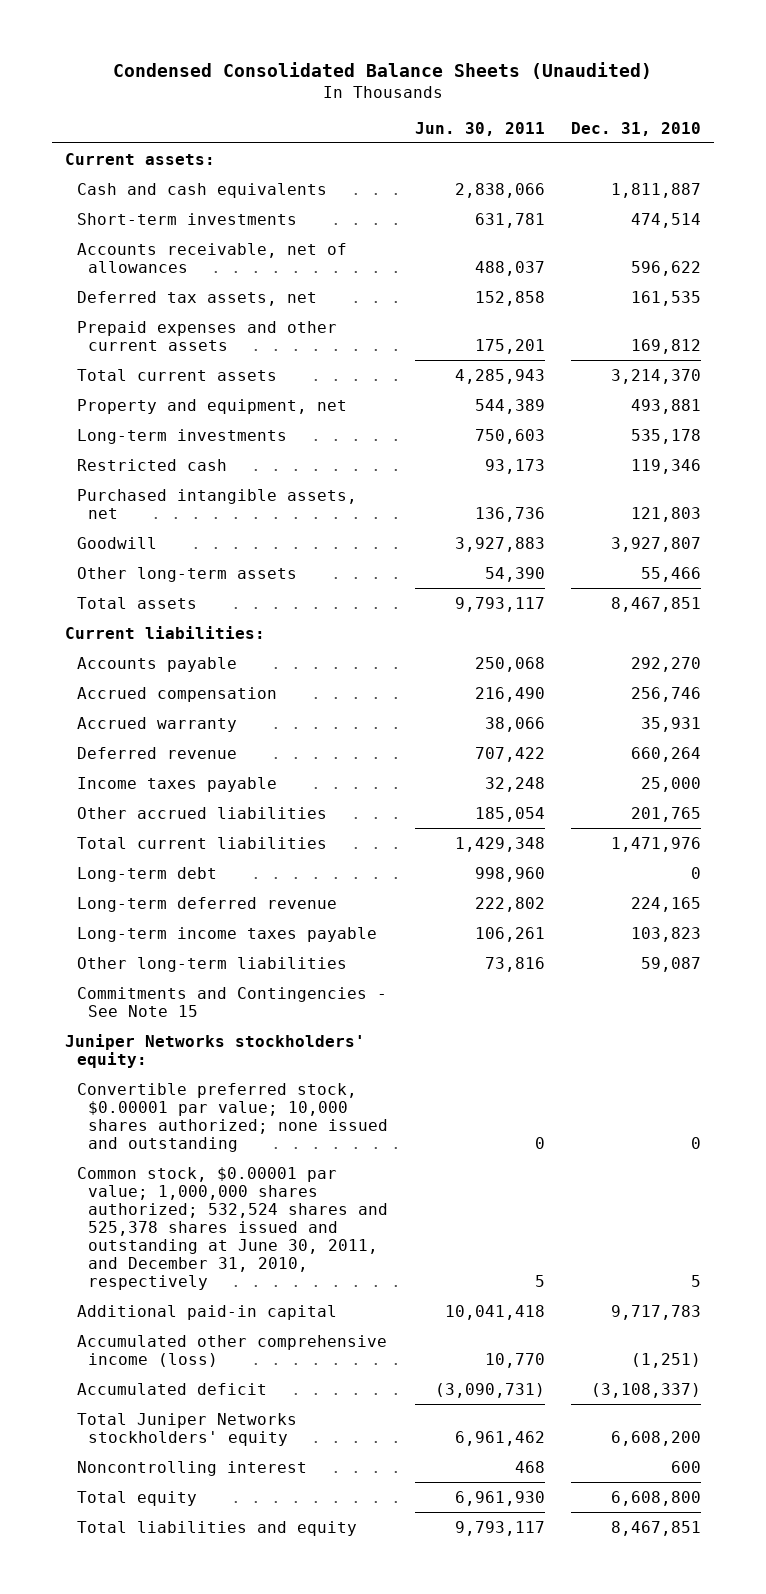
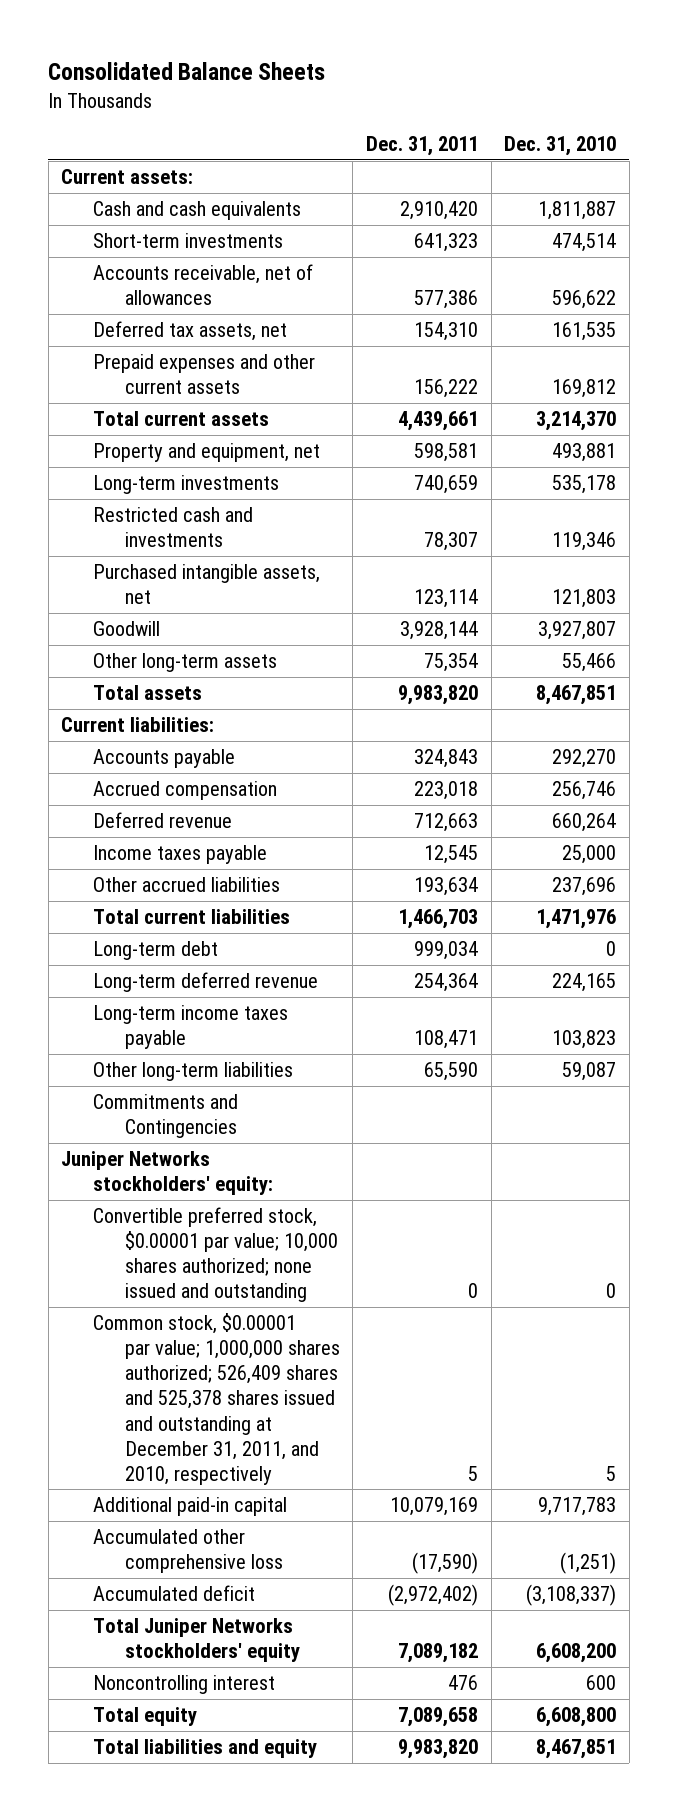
- Condensed Consolidated Balance Sheets (Unaudited)
+ Consolidated Balance Sheets
- | Jun. 30, 2011 | Dec. 31, 2010
+ | Dec. 31, 2011 | Dec. 31, 2010
- Restricted cash | 93,173 | 119,346
+ Restricted cash and investments | 78,307 | 119,346
- Accrued warranty | 38,066 | 35,931
- Other accrued liabilities | 185,054 | 201,765
+ Other accrued liabilities | 193,634 | 237,696
- Commitments and Contingencies - See Note 15
+ Commitments and Contingencies
- Common stock, $0.00001 par value; 1,000,000 shares authorized; 532,524 shares and 525,378 shares issued and outstanding at June 30, 2011, and December 31, 2010, respectively | 5 | 5
+ Common stock, $0.00001 par value; 1,000,000 shares authorized; 526,409 shares and 525,378 shares issued and outstanding at December 31, 2011, and 2010, respectively | 5 | 5
- Accumulated other comprehensive income (loss) | 10,770 | (1,251)
+ Accumulated other comprehensive loss | (17,590) | (1,251)

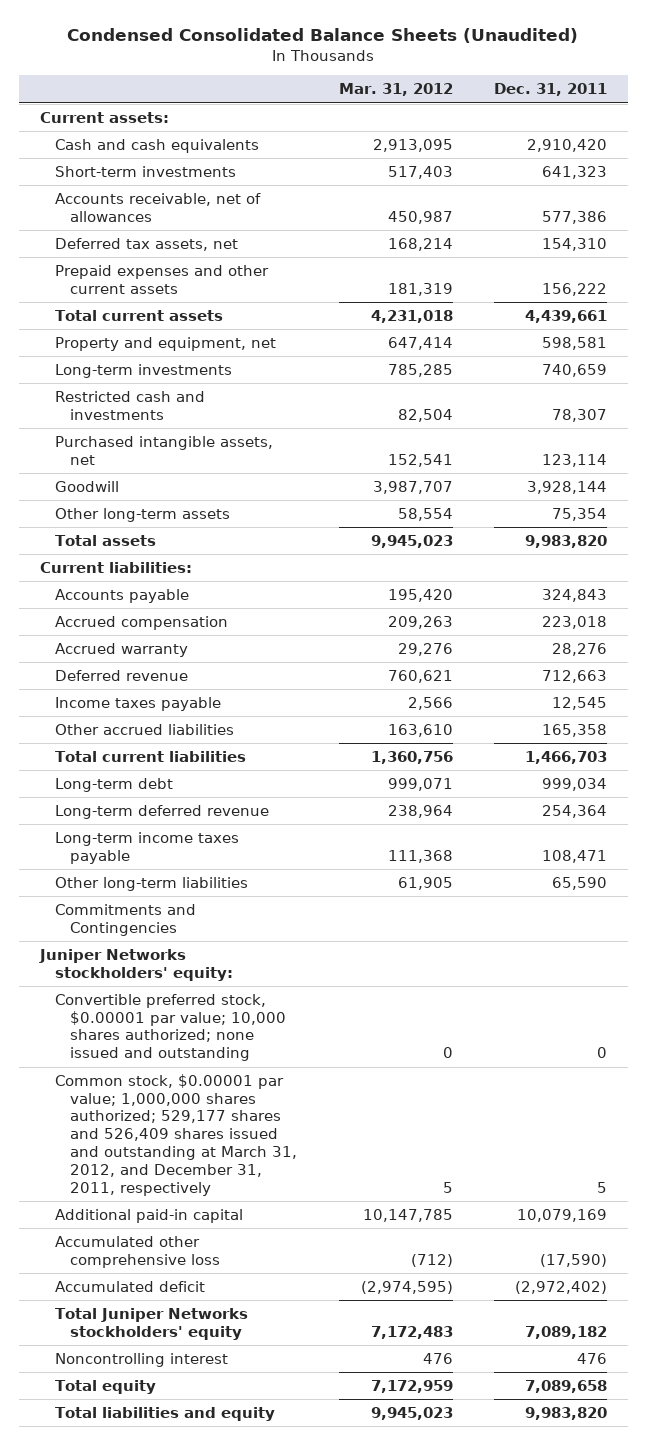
- Consolidated Balance Sheets
+ Condensed Consolidated Balance Sheets (Unaudited)
- | Dec. 31, 2011 | Dec. 31, 2010
+ | Mar. 31, 2012 | Dec. 31, 2011
+ Accrued warranty | 29,276 | 28,276
- Other accrued liabilities | 193,634 | 237,696
+ Other accrued liabilities | 163,610 | 165,358
- Common stock, $0.00001 par value; 1,000,000 shares authorized; 526,409 shares and 525,378 shares issued and outstanding at December 31, 2011, and 2010, respectively | 5 | 5
+ Common stock, $0.00001 par value; 1,000,000 shares authorized; 529,177 shares and 526,409 shares issued and outstanding at March 31, 2012, and December 31, 2011, respectively | 5 | 5

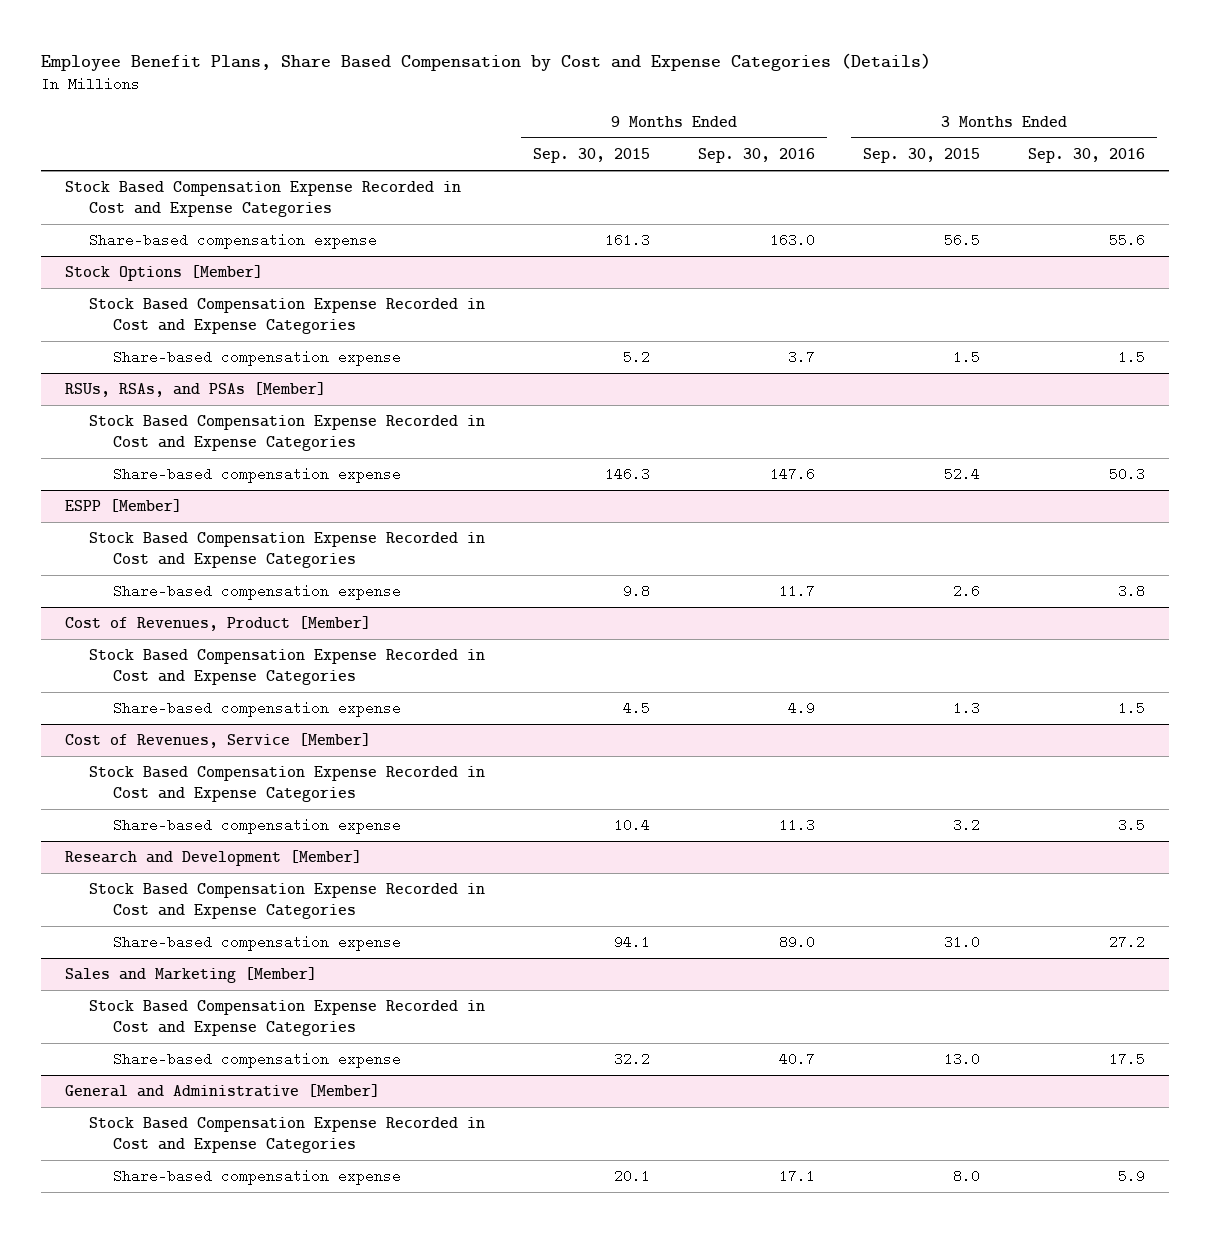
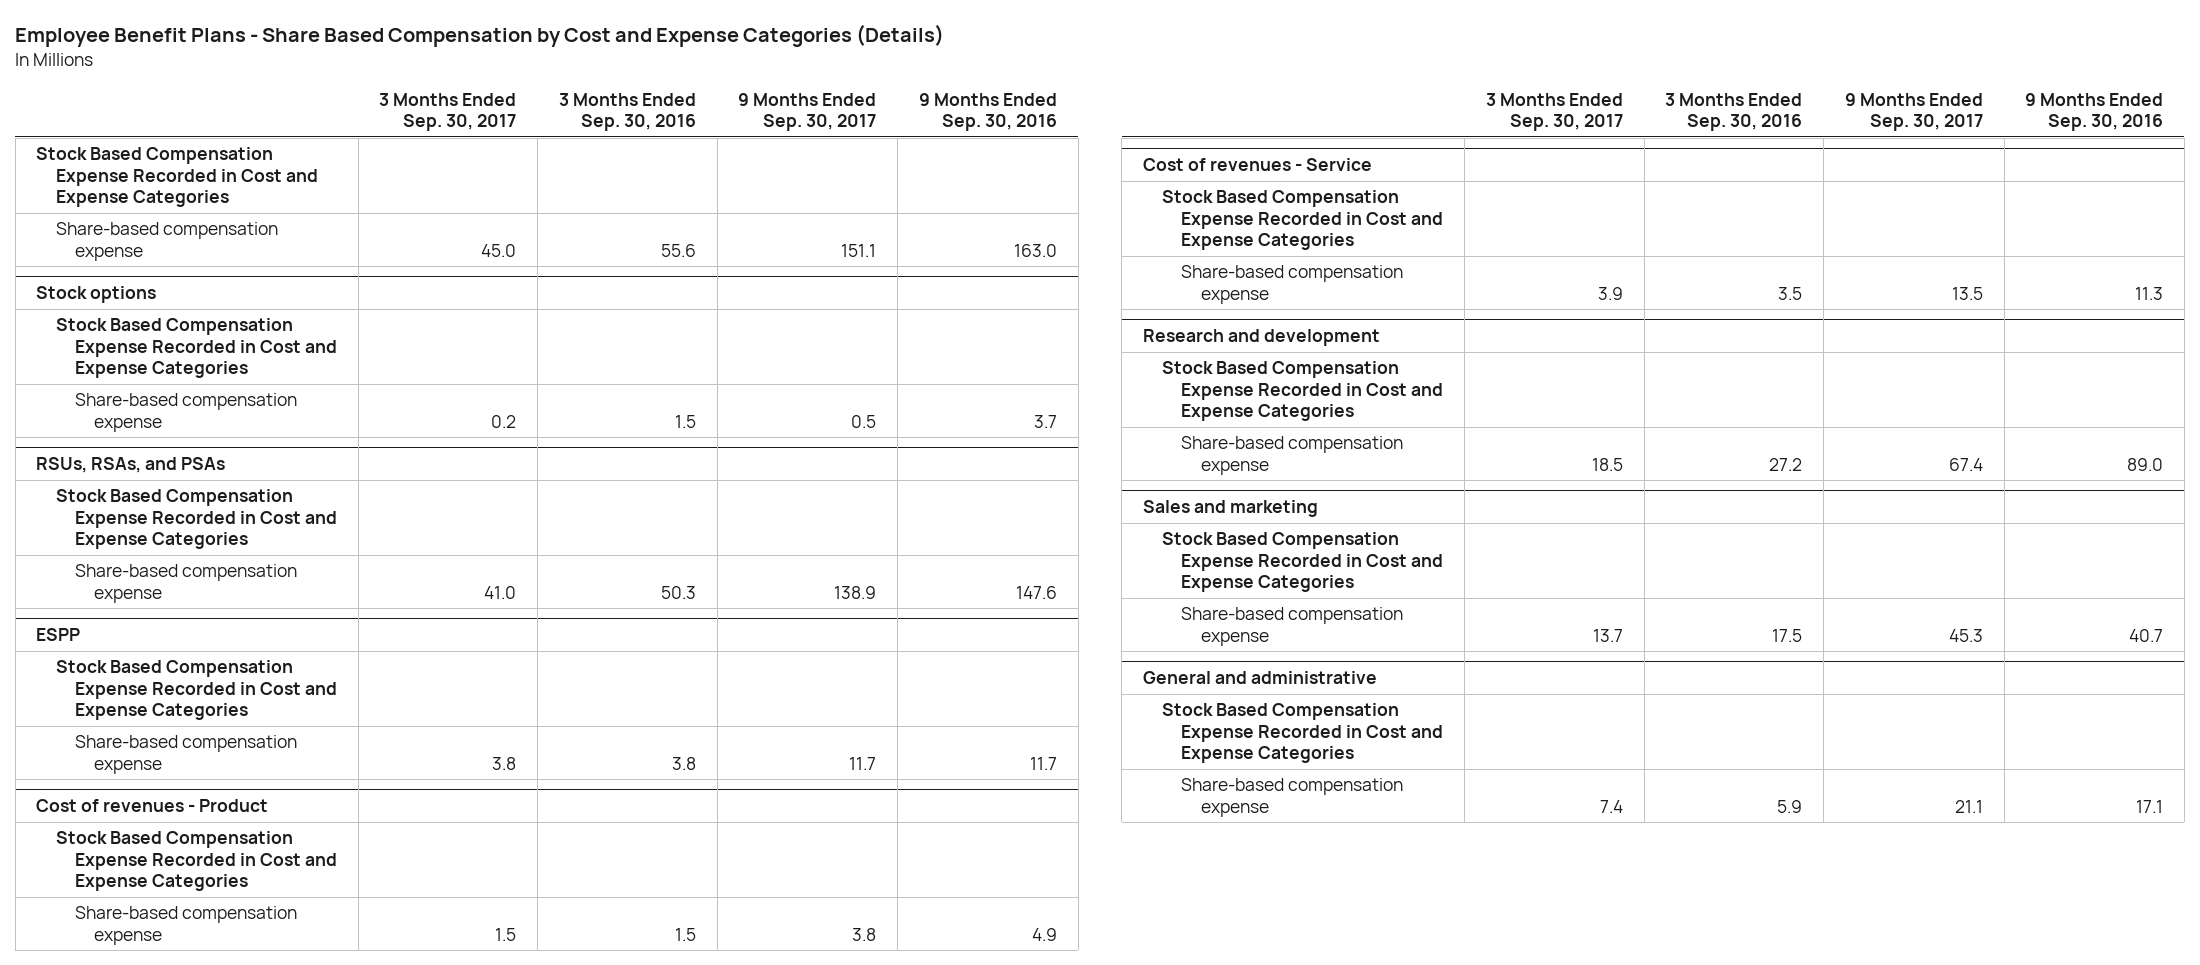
- Employee Benefit Plans, Share Based Compensation by Cost and Expense Categories (Details)
+ Employee Benefit Plans - Share Based Compensation by Cost and Expense Categories (Details)
- | 9 Months Ended Sep. 30, 2015 | 9 Months Ended Sep. 30, 2016 | 3 Months Ended Sep. 30, 2015 | 3 Months Ended Sep. 30, 2016
+ | 3 Months Ended Sep. 30, 2017 | 3 Months Ended Sep. 30, 2016 | 9 Months Ended Sep. 30, 2017 | 9 Months Ended Sep. 30, 2016
- Stock Options [Member]
+ Stock options
- RSUs, RSAs, and PSAs [Member]
+ RSUs, RSAs, and PSAs
- ESPP [Member]
+ ESPP
- Cost of Revenues, Product [Member]
+ Cost of revenues - Product
- Cost of Revenues, Service [Member]
+ Cost of revenues - Service
- Research and Development [Member]
+ Research and development
- Sales and Marketing [Member]
+ Sales and marketing
- General and Administrative [Member]
+ General and administrative

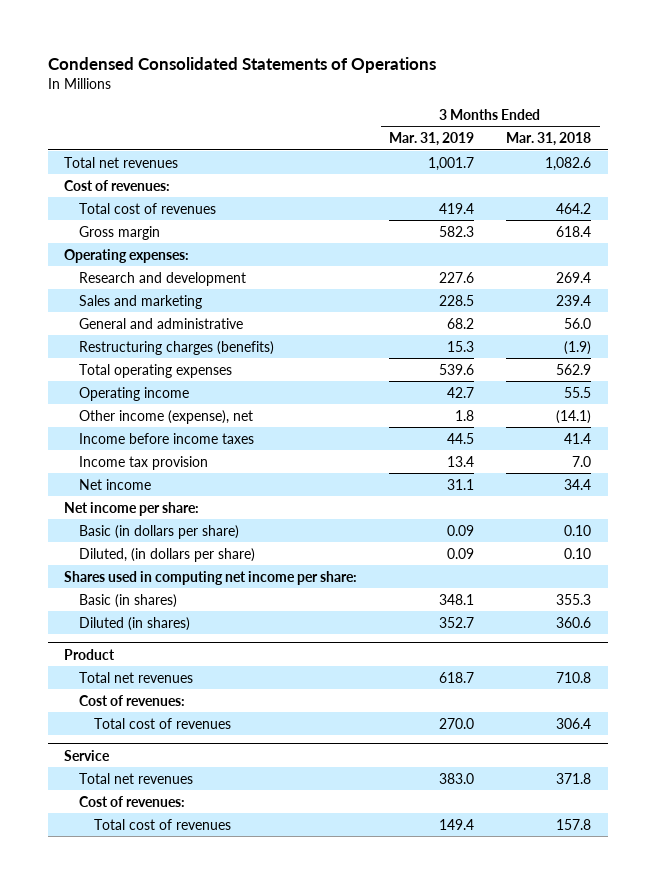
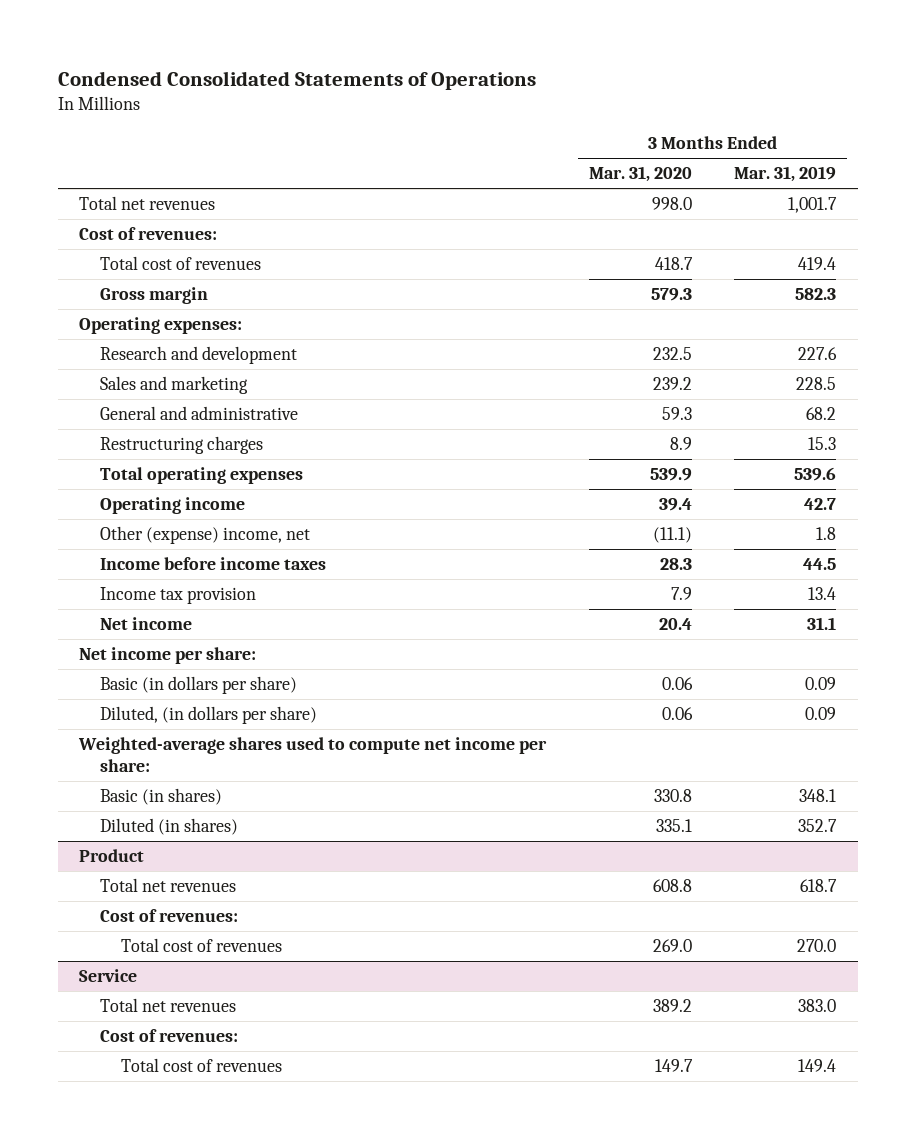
- | 3 Months Ended Mar. 31, 2019 | 3 Months Ended Mar. 31, 2018
+ | 3 Months Ended Mar. 31, 2020 | 3 Months Ended Mar. 31, 2019
- Restructuring charges (benefits) | 15.3 | (1.9)
+ Restructuring charges | 8.9 | 15.3
- Other income (expense), net | 1.8 | (14.1)
+ Other (expense) income, net | (11.1) | 1.8
- Shares used in computing net income per share:
+ Weighted-average shares used to compute net income per share:

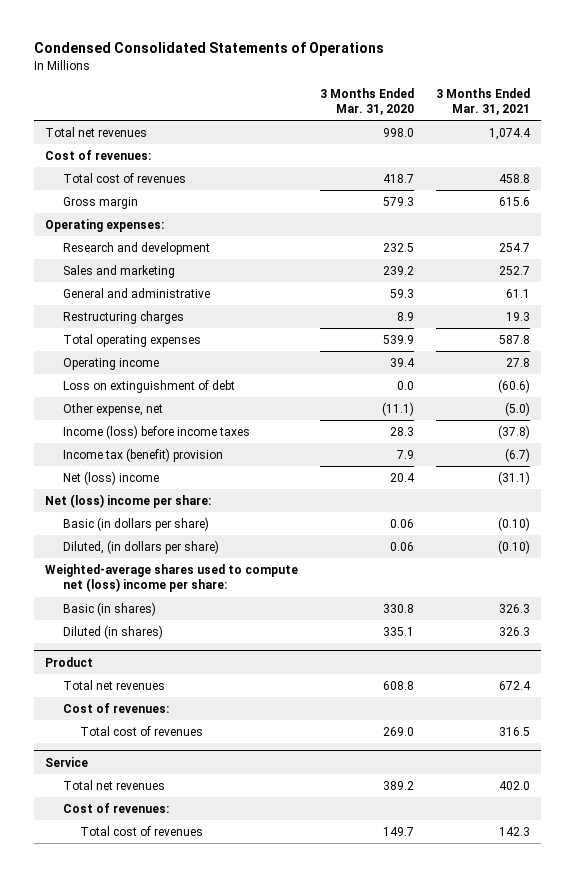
- | 3 Months Ended Mar. 31, 2020 | 3 Months Ended Mar. 31, 2019
+ | 3 Months Ended Mar. 31, 2020 | 3 Months Ended Mar. 31, 2021
- Other (expense) income, net | (11.1) | 1.8
- Income before income taxes | 28.3 | 44.5
- Income tax provision | 7.9 | 13.4
- Net income | 20.4 | 31.1
- Net income per share:
+ Loss on extinguishment of debt | 0.0 | (60.6)
+ Other expense, net | (11.1) | (5.0)
+ Income (loss) before income taxes | 28.3 | (37.8)
+ Income tax (benefit) provision | 7.9 | (6.7)
+ Net (loss) income | 20.4 | (31.1)
+ Net (loss) income per share:
- Weighted-average shares used to compute net income per share:
+ Weighted-average shares used to compute net (loss) income per share:

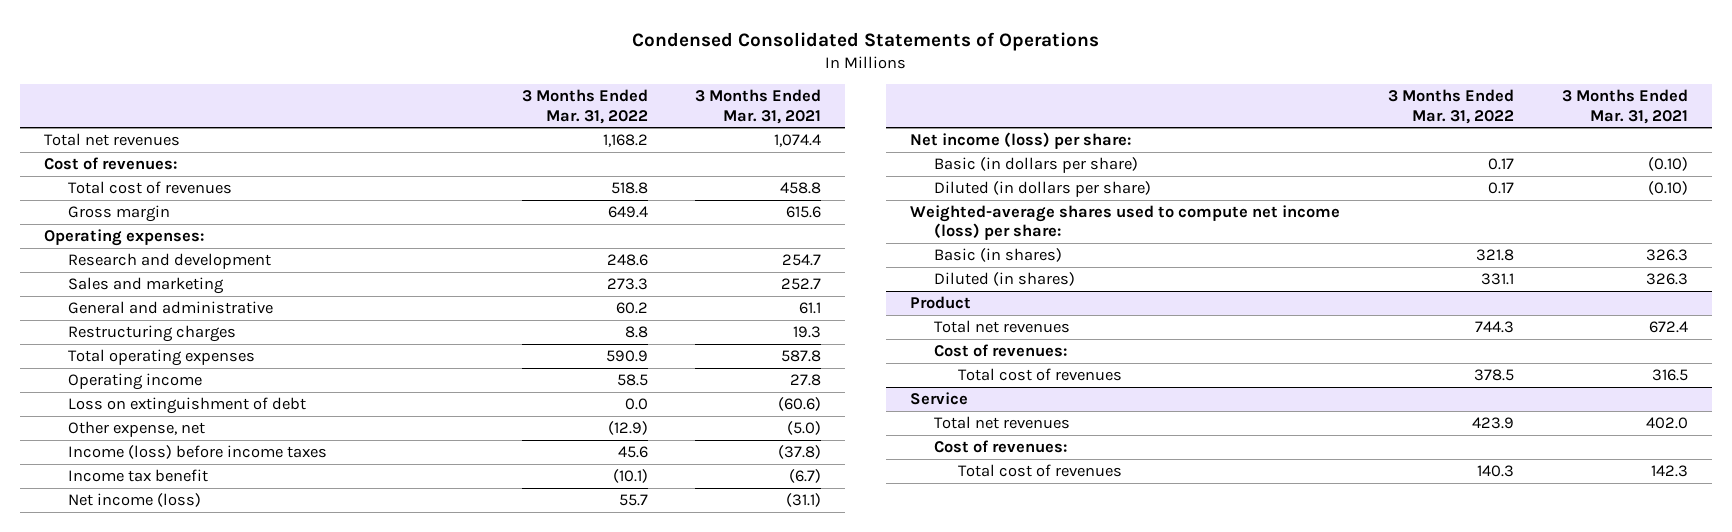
- | 3 Months Ended Mar. 31, 2020 | 3 Months Ended Mar. 31, 2021
+ | 3 Months Ended Mar. 31, 2022 | 3 Months Ended Mar. 31, 2021
- Income tax (benefit) provision | 7.9 | (6.7)
- Net (loss) income | 20.4 | (31.1)
- Net (loss) income per share:
+ Income tax benefit | (10.1) | (6.7)
+ Net income (loss) | 55.7 | (31.1)
+ Net income (loss) per share:
- Diluted, (in dollars per share) | 0.06 | (0.10)
- Weighted-average shares used to compute net (loss) income per share:
+ Diluted (in dollars per share) | 0.17 | (0.10)
+ Weighted-average shares used to compute net income (loss) per share:

